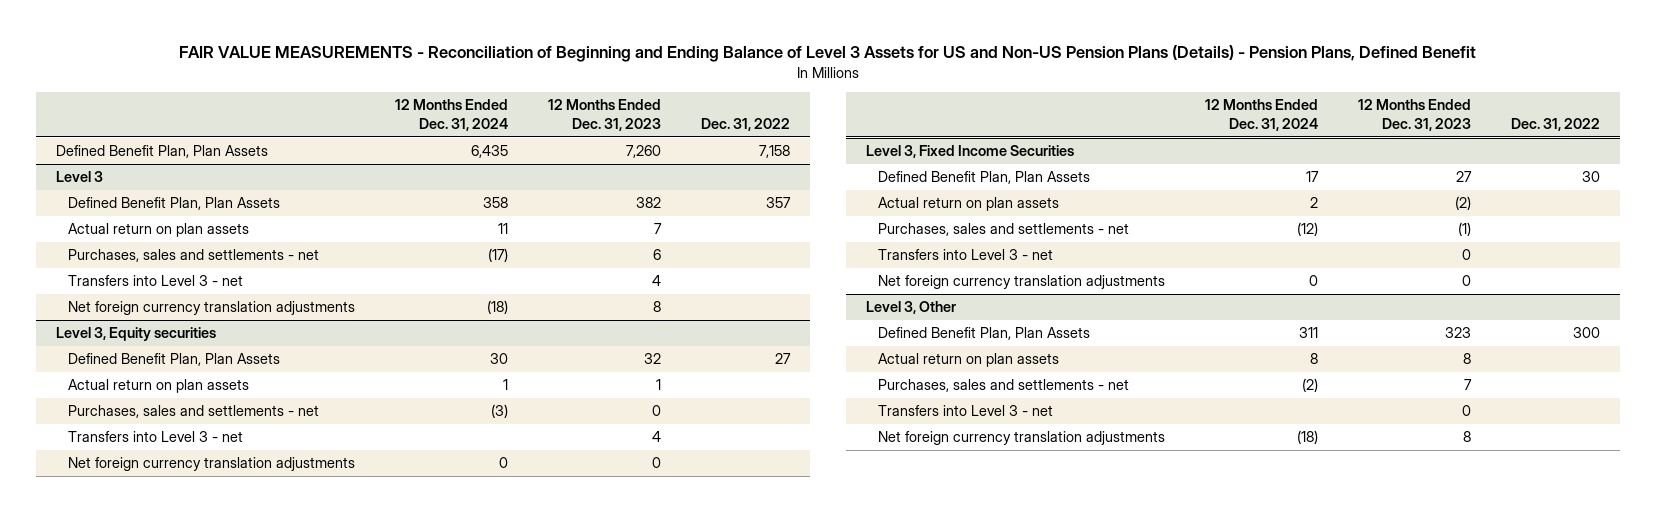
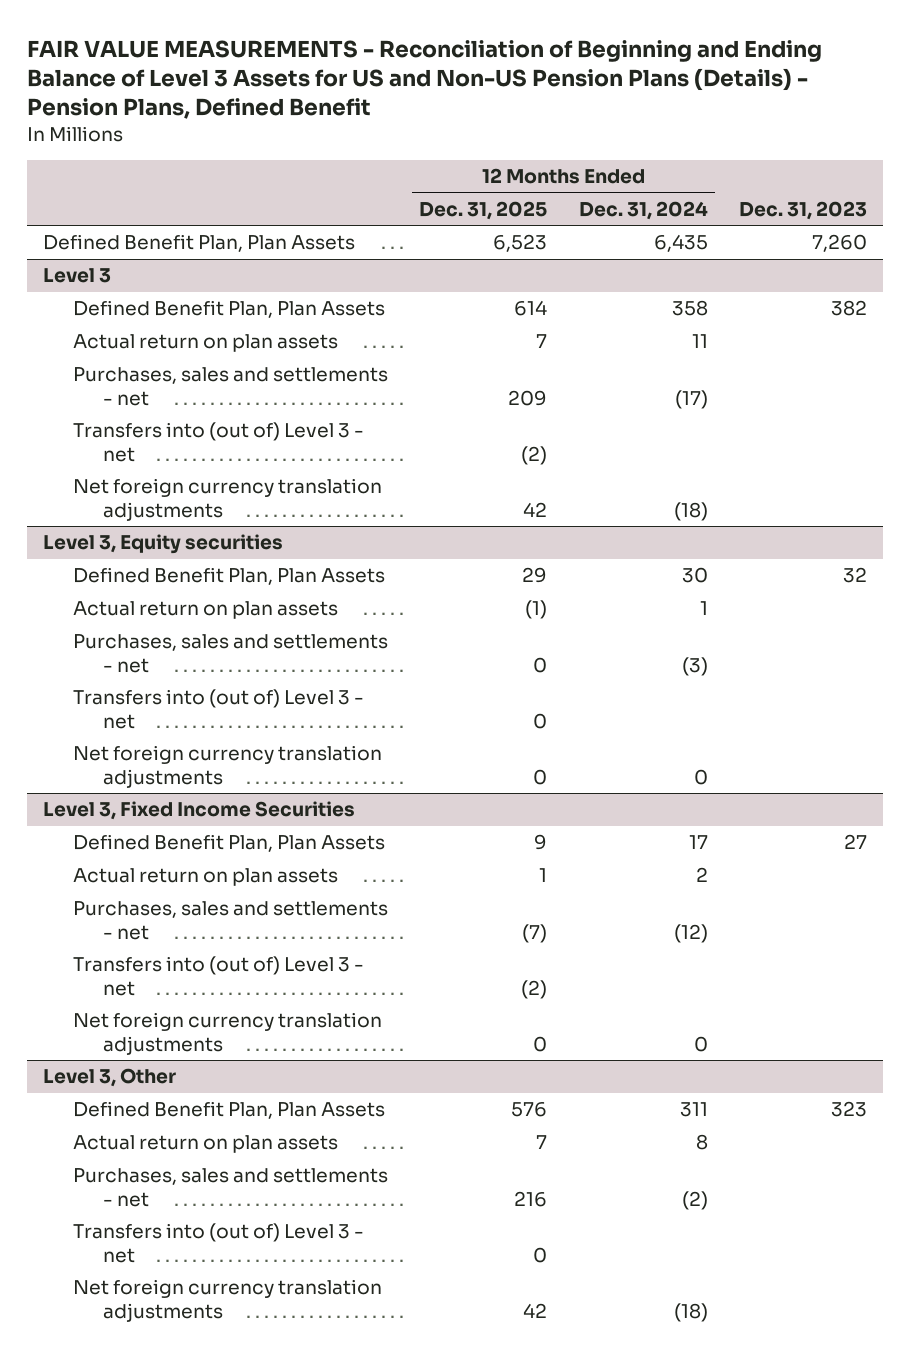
- | 12 Months Ended Dec. 31, 2024 | 12 Months Ended Dec. 31, 2023 | Dec. 31, 2022
+ | 12 Months Ended Dec. 31, 2025 | 12 Months Ended Dec. 31, 2024 | Dec. 31, 2023
@ Level 3
- Transfers into Level 3 - net | | 4 |
+ Transfers into (out of) Level 3 - net | (2) | |
@ Level 3, Equity securities
- Transfers into Level 3 - net | | 4 |
+ Transfers into (out of) Level 3 - net | 0 | |
@ Level 3, Fixed Income Securities
- Transfers into Level 3 - net | | 0 |
+ Transfers into (out of) Level 3 - net | (2) | |
@ Level 3, Other
- Transfers into Level 3 - net | | 0 |
+ Transfers into (out of) Level 3 - net | 0 | |

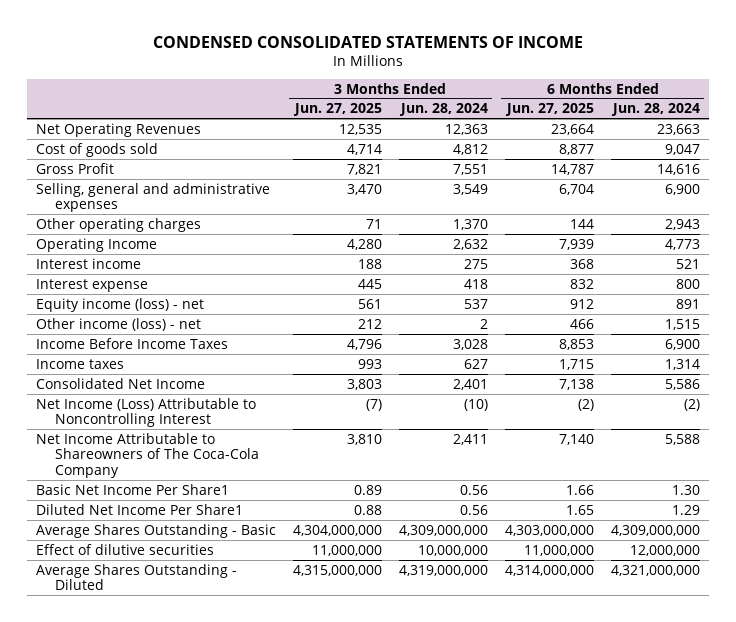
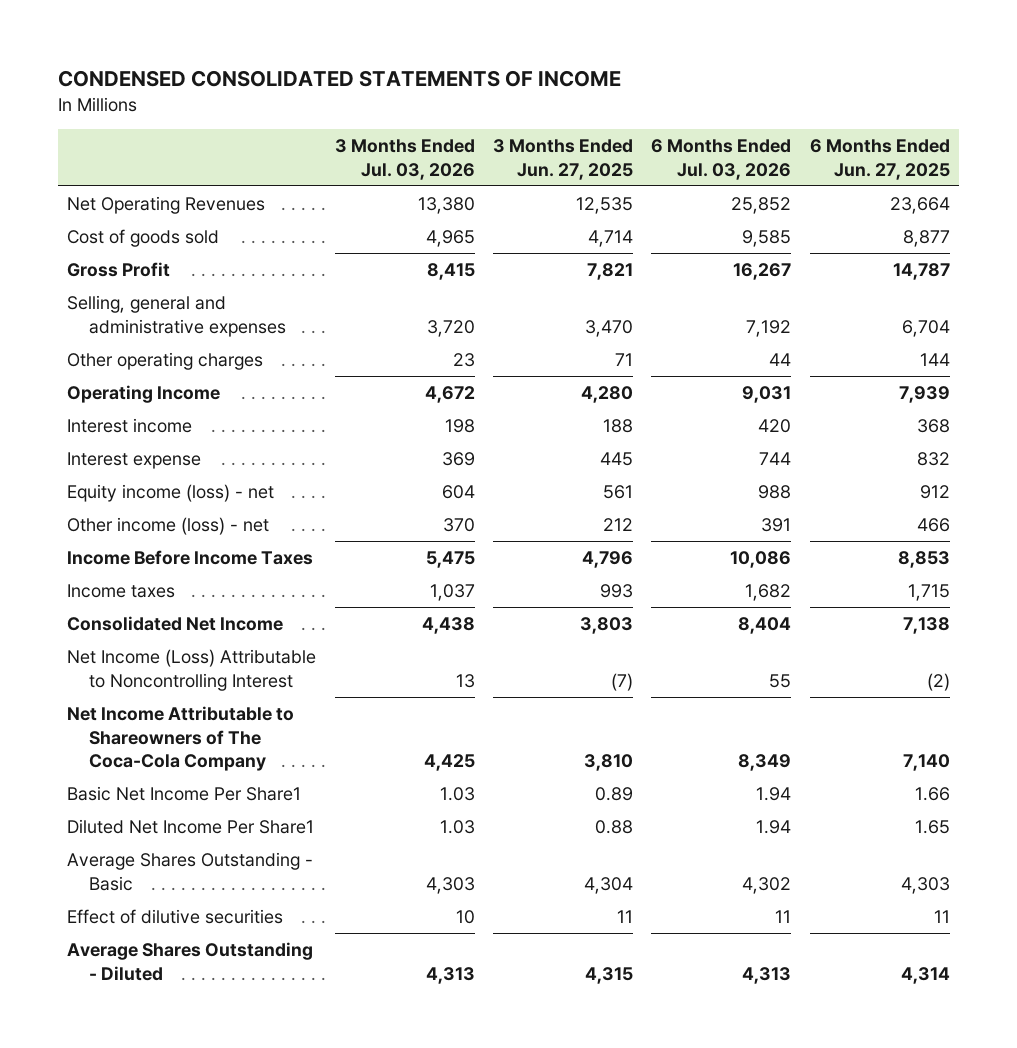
- | 3 Months Ended Jun. 27, 2025 | 3 Months Ended Jun. 28, 2024 | 6 Months Ended Jun. 27, 2025 | 6 Months Ended Jun. 28, 2024
+ | 3 Months Ended Jul. 03, 2026 | 3 Months Ended Jun. 27, 2025 | 6 Months Ended Jul. 03, 2026 | 6 Months Ended Jun. 27, 2025
- Average Shares Outstanding - Basic | 4,304,000,000 | 4,309,000,000 | 4,303,000,000 | 4,309,000,000
- Effect of dilutive securities | 11,000,000 | 10,000,000 | 11,000,000 | 12,000,000
- Average Shares Outstanding - Diluted | 4,315,000,000 | 4,319,000,000 | 4,314,000,000 | 4,321,000,000
+ Average Shares Outstanding - Basic | 4,303 | 4,304 | 4,302 | 4,303
+ Effect of dilutive securities | 10 | 11 | 11 | 11
+ Average Shares Outstanding - Diluted | 4,313 | 4,315 | 4,313 | 4,314

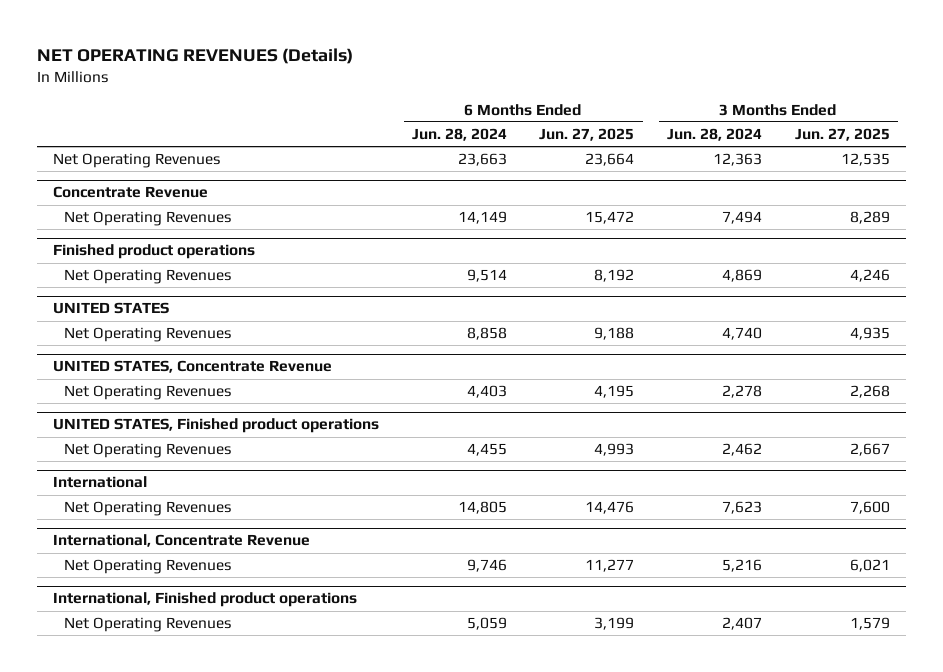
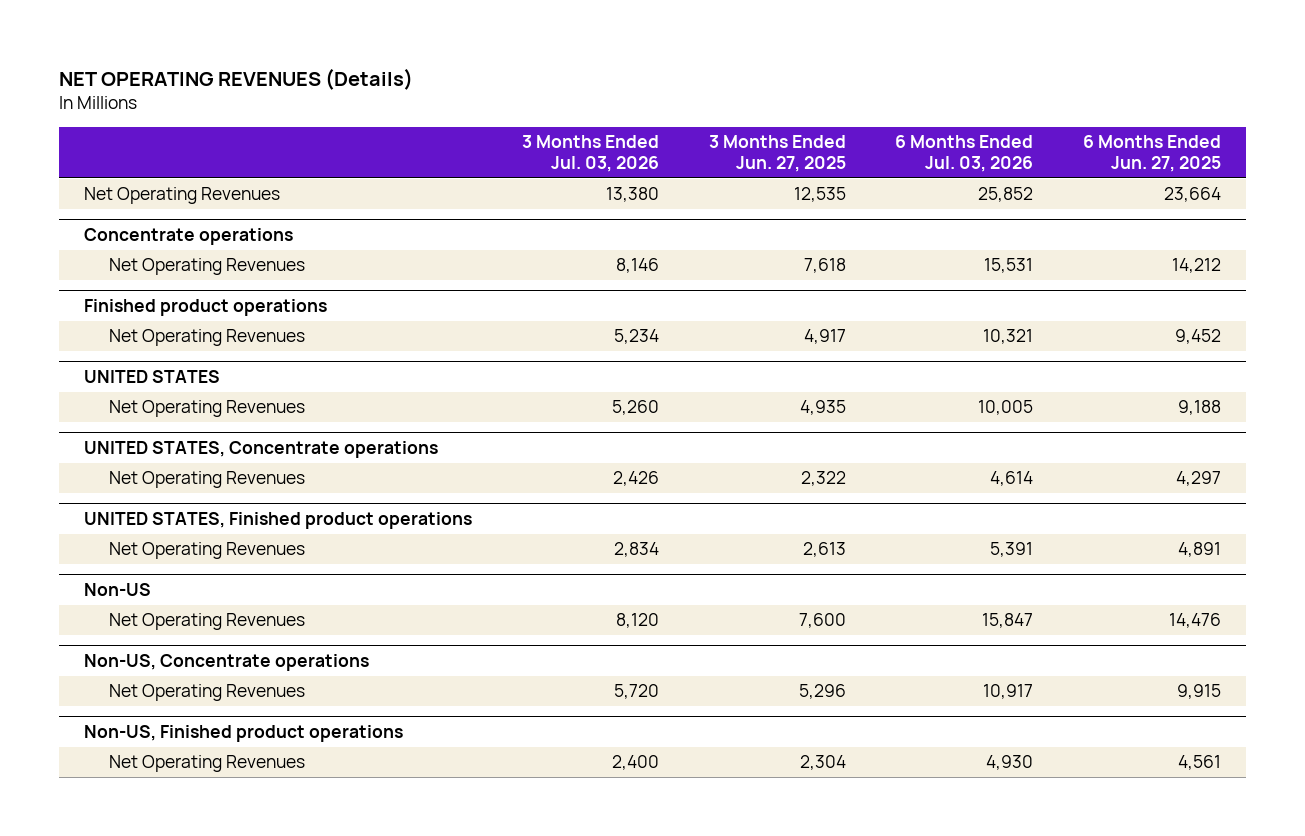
- | 6 Months Ended Jun. 28, 2024 | 6 Months Ended Jun. 27, 2025 | 3 Months Ended Jun. 28, 2024 | 3 Months Ended Jun. 27, 2025
+ | 3 Months Ended Jul. 03, 2026 | 3 Months Ended Jun. 27, 2025 | 6 Months Ended Jul. 03, 2026 | 6 Months Ended Jun. 27, 2025
- Concentrate Revenue
- Net Operating Revenues | 14,149 | 15,472 | 7,494 | 8,289
+ Concentrate operations
+ Net Operating Revenues | 8,146 | 7,618 | 15,531 | 14,212
@ Finished product operations
- Net Operating Revenues | 9,514 | 8,192 | 4,869 | 4,246
+ Net Operating Revenues | 5,234 | 4,917 | 10,321 | 9,452
- UNITED STATES, Concentrate Revenue
- Net Operating Revenues | 4,403 | 4,195 | 2,278 | 2,268
+ UNITED STATES, Concentrate operations
+ Net Operating Revenues | 2,426 | 2,322 | 4,614 | 4,297
@ UNITED STATES, Finished product operations
- Net Operating Revenues | 4,455 | 4,993 | 2,462 | 2,667
- International
@ UNITED STATES, Finished product operations
+ Net Operating Revenues | 2,834 | 2,613 | 5,391 | 4,891
+ Non-US
- International, Concentrate Revenue
- Net Operating Revenues | 9,746 | 11,277 | 5,216 | 6,021
- International, Finished product operations
- Net Operating Revenues | 5,059 | 3,199 | 2,407 | 1,579
+ Non-US, Concentrate operations
+ Net Operating Revenues | 5,720 | 5,296 | 10,917 | 9,915
+ Non-US, Finished product operations
+ Net Operating Revenues | 2,400 | 2,304 | 4,930 | 4,561

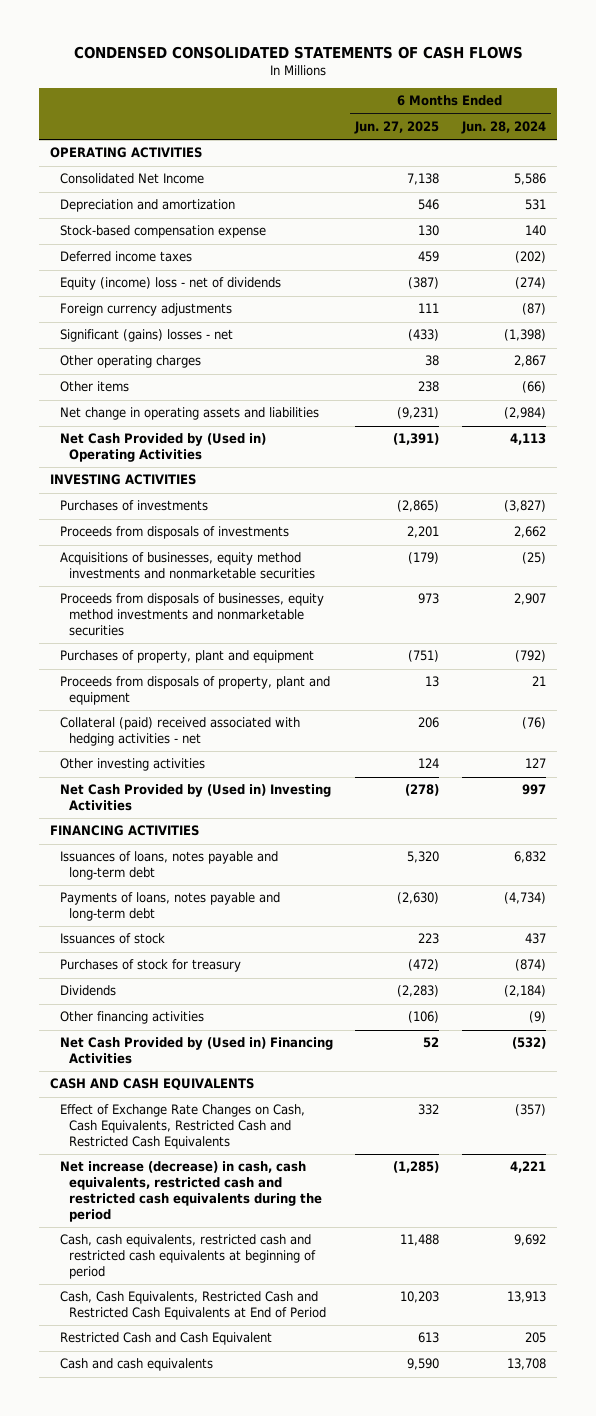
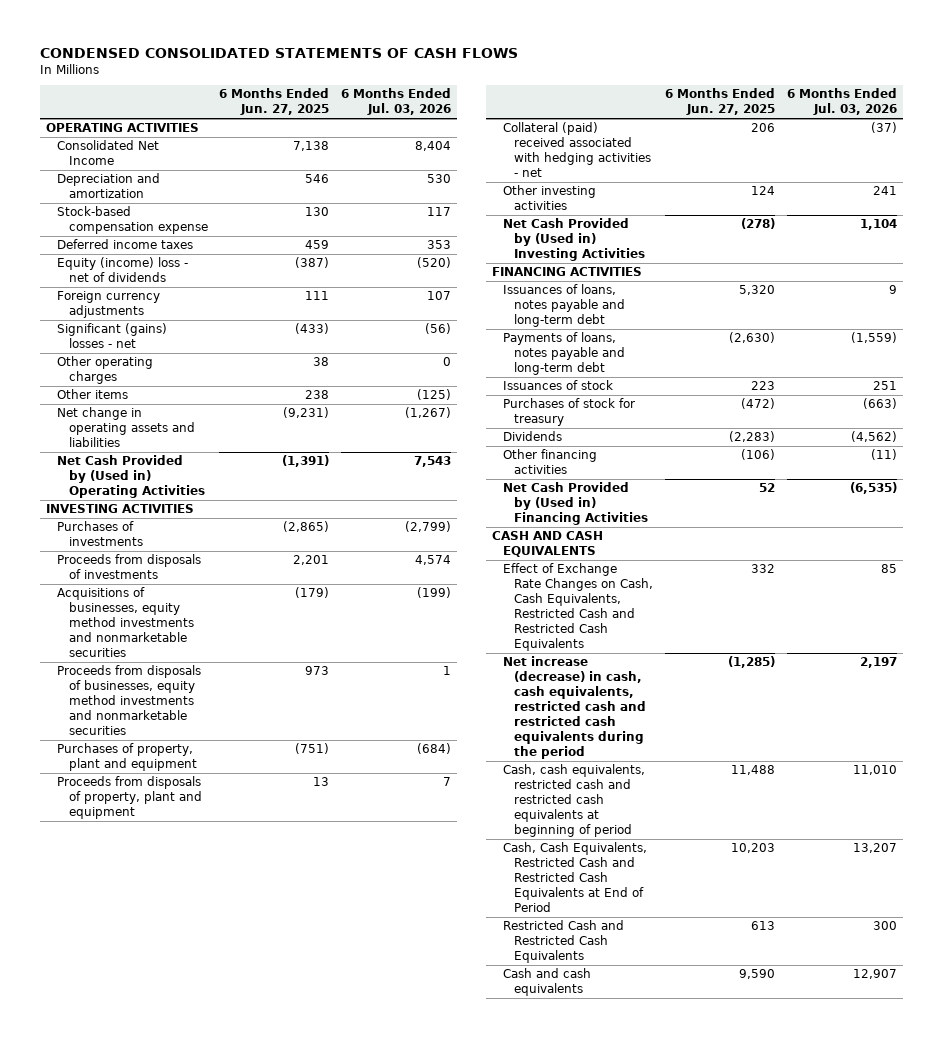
- | 6 Months Ended Jun. 27, 2025 | 6 Months Ended Jun. 28, 2024
+ | 6 Months Ended Jun. 27, 2025 | 6 Months Ended Jul. 03, 2026
- Restricted Cash and Cash Equivalent | 613 | 205
+ Restricted Cash and Restricted Cash Equivalents | 613 | 300

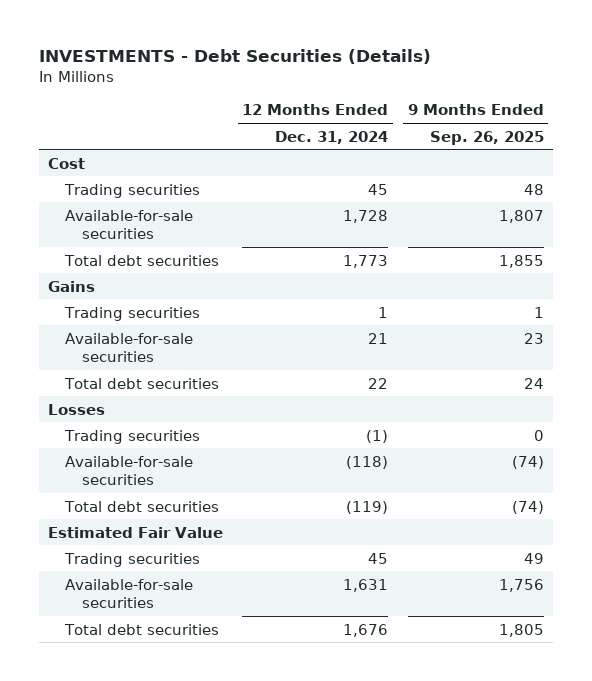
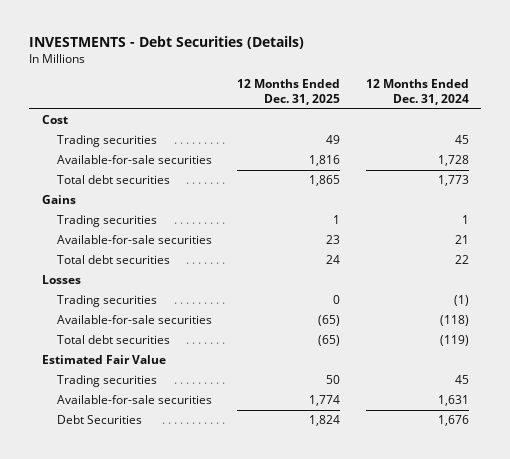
- | 12 Months Ended Dec. 31, 2024 | 9 Months Ended Sep. 26, 2025
+ | 12 Months Ended Dec. 31, 2025 | 12 Months Ended Dec. 31, 2024
- Total debt securities | 1,676 | 1,805
+ Debt Securities | 1,824 | 1,676

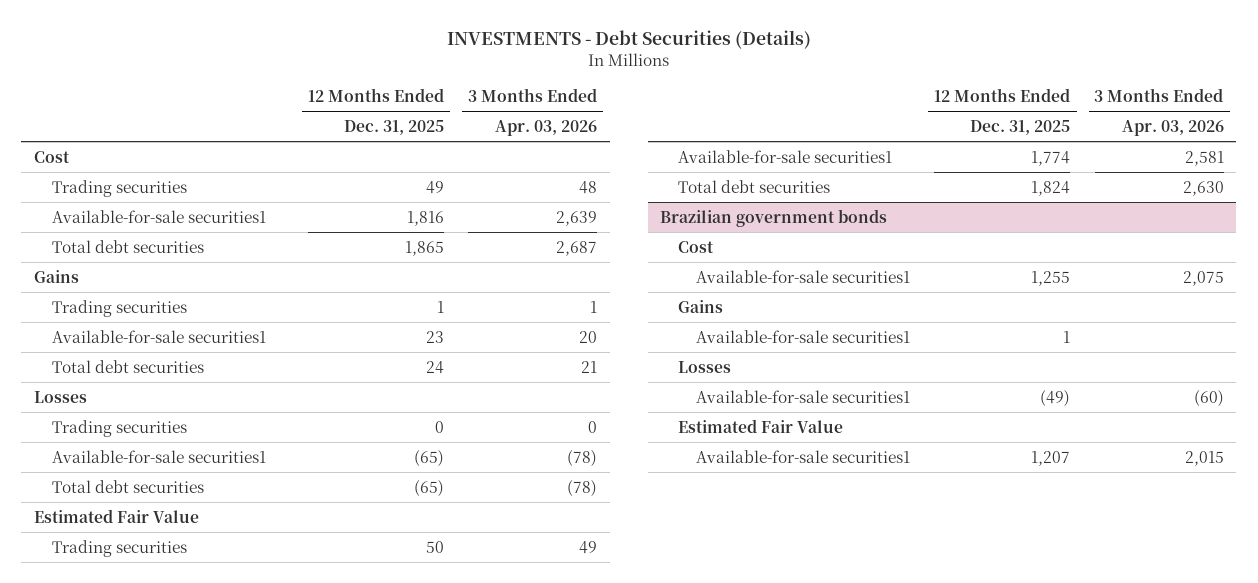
- | 12 Months Ended Dec. 31, 2025 | 12 Months Ended Dec. 31, 2024
+ | 12 Months Ended Dec. 31, 2025 | 3 Months Ended Apr. 03, 2026
- Available-for-sale securities | 1,816 | 1,728
+ Available-for-sale securities1 | 1,816 | 2,639
- Available-for-sale securities | 23 | 21
+ Available-for-sale securities1 | 23 | 20
- Available-for-sale securities | (65) | (118)
+ Available-for-sale securities1 | (65) | (78)
- Available-for-sale securities | 1,774 | 1,631
- Debt Securities | 1,824 | 1,676
+ Available-for-sale securities1 | 1,774 | 2,581
+ Total debt securities | 1,824 | 2,630
+ Brazilian government bonds
+ Cost
+ Available-for-sale securities1 | 1,255 | 2,075
+ Gains
+ Available-for-sale securities1 | 1 |
+ Losses
+ Available-for-sale securities1 | (49) | (60)
+ Estimated Fair Value
+ Available-for-sale securities1 | 1,207 | 2,015

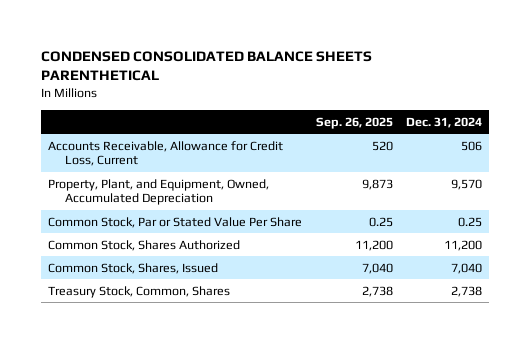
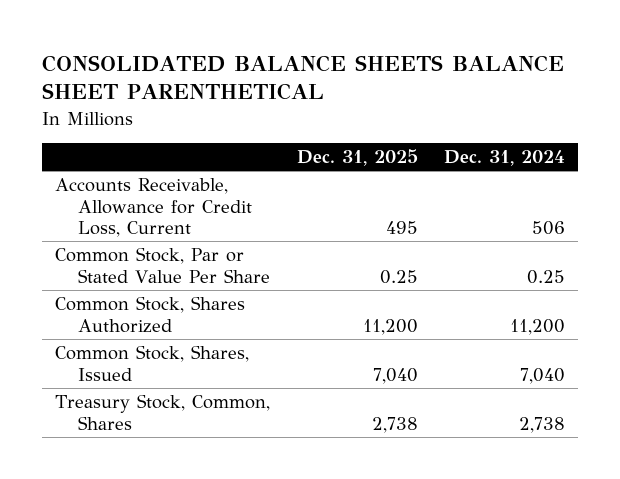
- CONDENSED CONSOLIDATED BALANCE SHEETS PARENTHETICAL
+ CONSOLIDATED BALANCE SHEETS BALANCE SHEET PARENTHETICAL
- | Sep. 26, 2025 | Dec. 31, 2024
+ | Dec. 31, 2025 | Dec. 31, 2024
- Property, Plant, and Equipment, Owned, Accumulated Depreciation | 9,873 | 9,570

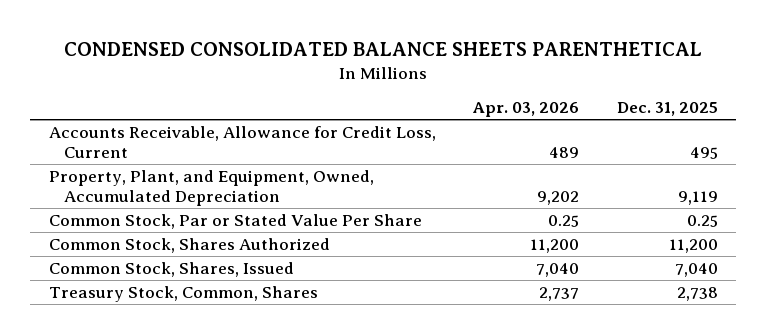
- CONSOLIDATED BALANCE SHEETS BALANCE SHEET PARENTHETICAL
+ CONDENSED CONSOLIDATED BALANCE SHEETS PARENTHETICAL
- | Dec. 31, 2025 | Dec. 31, 2024
+ | Apr. 03, 2026 | Dec. 31, 2025
+ Property, Plant, and Equipment, Owned, Accumulated Depreciation | 9,202 | 9,119

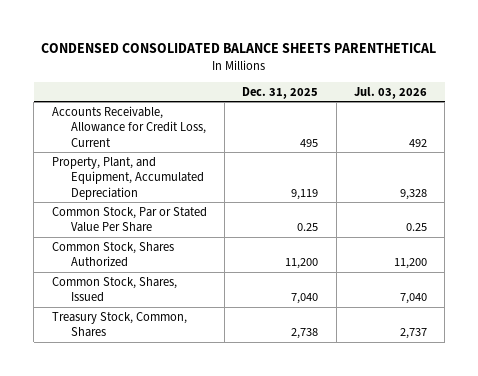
- | Apr. 03, 2026 | Dec. 31, 2025
+ | Dec. 31, 2025 | Jul. 03, 2026
- Property, Plant, and Equipment, Owned, Accumulated Depreciation | 9,202 | 9,119
+ Property, Plant, and Equipment, Accumulated Depreciation | 9,119 | 9,328

